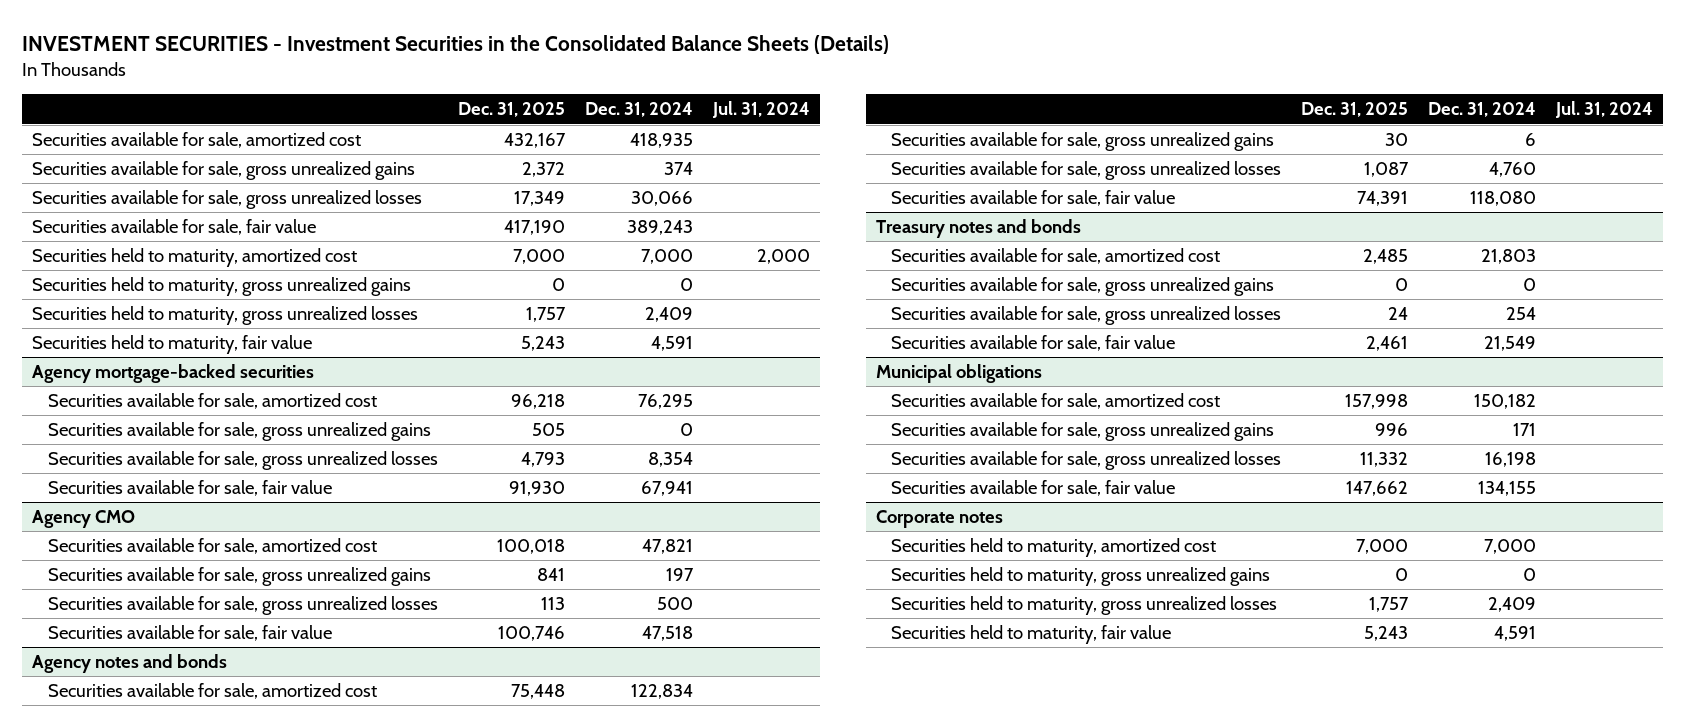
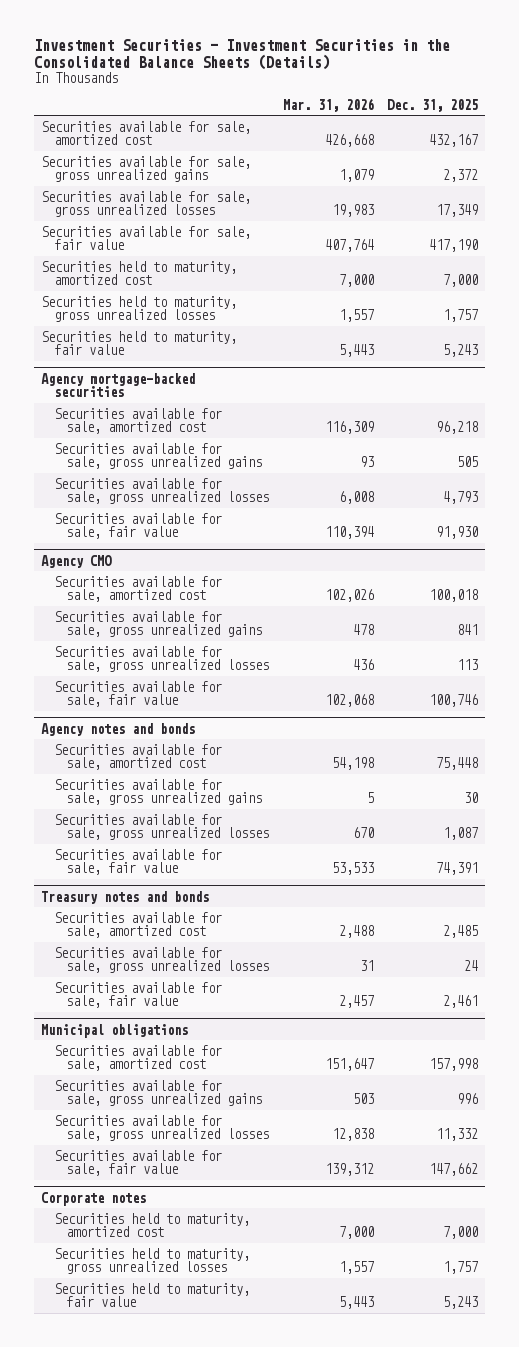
- INVESTMENT SECURITIES - Investment Securities in the Consolidated Balance Sheets (Details)
+ Investment Securities - Investment Securities in the Consolidated Balance Sheets (Details)
- | Dec. 31, 2025 | Dec. 31, 2024 | Jul. 31, 2024
+ | Mar. 31, 2026 | Dec. 31, 2025
- Securities held to maturity, gross unrealized gains | 0 | 0 |
@ Treasury notes and bonds
- Securities available for sale, gross unrealized gains | 0 | 0 |
@ Corporate notes
- Securities held to maturity, gross unrealized gains | 0 | 0 |

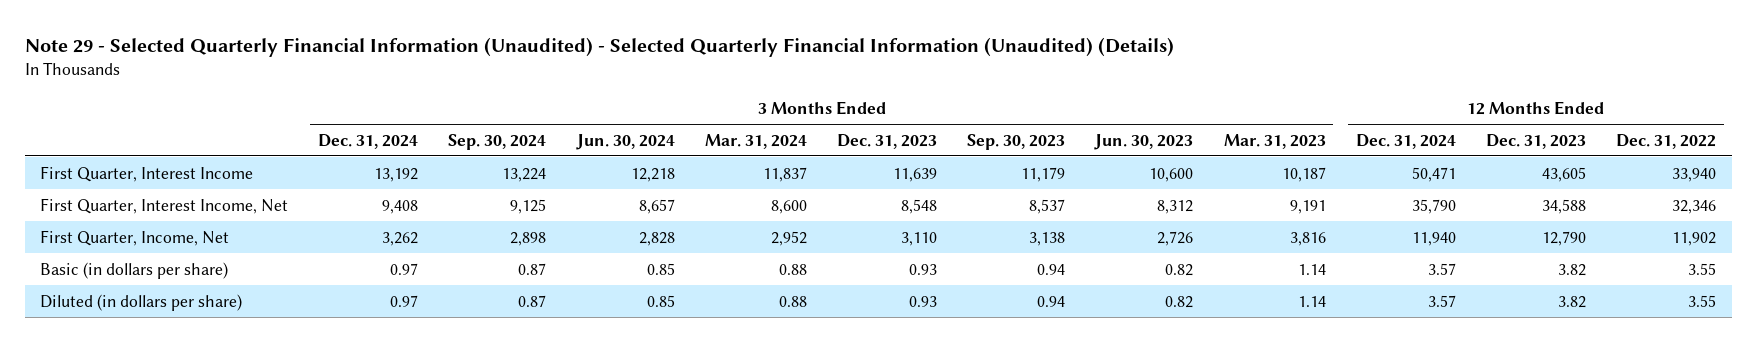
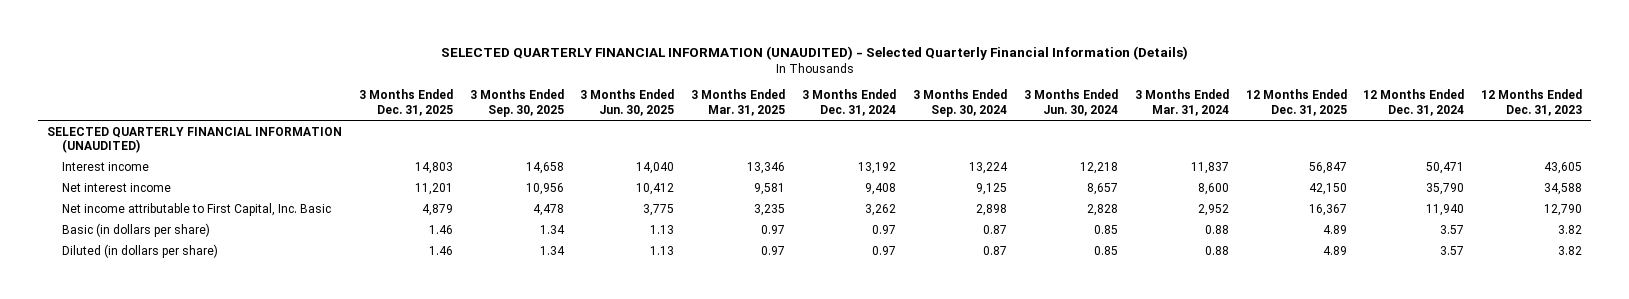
- Note 29 - Selected Quarterly Financial Information (Unaudited) - Selected Quarterly Financial Information (Unaudited) (Details)
+ SELECTED QUARTERLY FINANCIAL INFORMATION (UNAUDITED) - Selected Quarterly Financial Information (Details)
- | 3 Months Ended Dec. 31, 2024 | 3 Months Ended Sep. 30, 2024 | 3 Months Ended Jun. 30, 2024 | 3 Months Ended Mar. 31, 2024 | 3 Months Ended Dec. 31, 2023 | 3 Months Ended Sep. 30, 2023 | 3 Months Ended Jun. 30, 2023 | 3 Months Ended Mar. 31, 2023 | 12 Months Ended Dec. 31, 2024 | 12 Months Ended Dec. 31, 2023 | 12 Months Ended Dec. 31, 2022
+ | 3 Months Ended Dec. 31, 2025 | 3 Months Ended Sep. 30, 2025 | 3 Months Ended Jun. 30, 2025 | 3 Months Ended Mar. 31, 2025 | 3 Months Ended Dec. 31, 2024 | 3 Months Ended Sep. 30, 2024 | 3 Months Ended Jun. 30, 2024 | 3 Months Ended Mar. 31, 2024 | 12 Months Ended Dec. 31, 2025 | 12 Months Ended Dec. 31, 2024 | 12 Months Ended Dec. 31, 2023
- First Quarter, Interest Income | 13,192 | 13,224 | 12,218 | 11,837 | 11,639 | 11,179 | 10,600 | 10,187 | 50,471 | 43,605 | 33,940
- First Quarter, Interest Income, Net | 9,408 | 9,125 | 8,657 | 8,600 | 8,548 | 8,537 | 8,312 | 9,191 | 35,790 | 34,588 | 32,346
- First Quarter, Income, Net | 3,262 | 2,898 | 2,828 | 2,952 | 3,110 | 3,138 | 2,726 | 3,816 | 11,940 | 12,790 | 11,902
+ SELECTED QUARTERLY FINANCIAL INFORMATION (UNAUDITED)
+ Interest income | 14,803 | 14,658 | 14,040 | 13,346 | 13,192 | 13,224 | 12,218 | 11,837 | 56,847 | 50,471 | 43,605
+ Net interest income | 11,201 | 10,956 | 10,412 | 9,581 | 9,408 | 9,125 | 8,657 | 8,600 | 42,150 | 35,790 | 34,588
+ Net income attributable to First Capital, Inc. Basic | 4,879 | 4,478 | 3,775 | 3,235 | 3,262 | 2,898 | 2,828 | 2,952 | 16,367 | 11,940 | 12,790

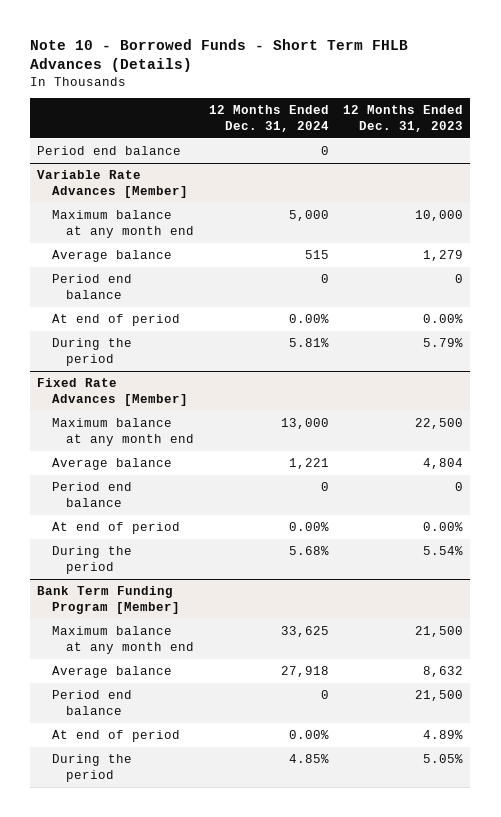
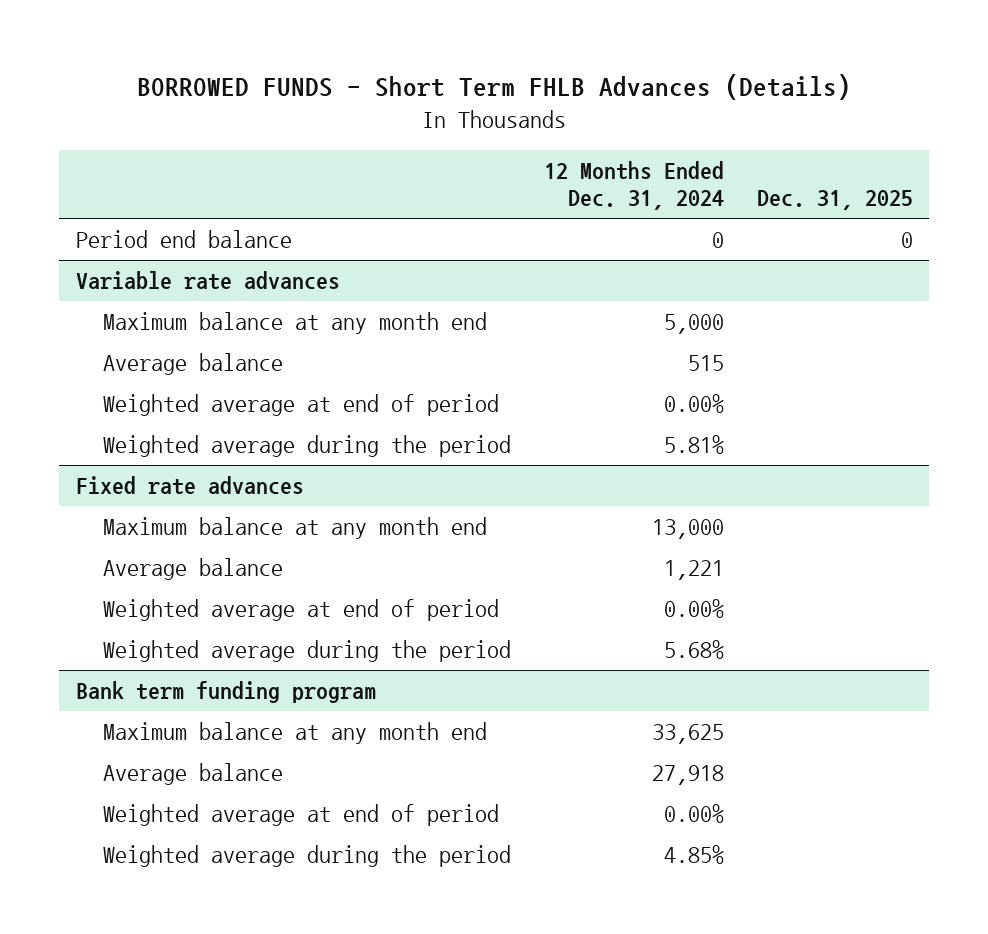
- Note 10 - Borrowed Funds - Short Term FHLB Advances (Details)
+ BORROWED FUNDS - Short Term FHLB Advances (Details)
- | 12 Months Ended Dec. 31, 2024 | 12 Months Ended Dec. 31, 2023
+ | 12 Months Ended Dec. 31, 2024 | Dec. 31, 2025
- Variable Rate Advances [Member]
+ Variable rate advances
- Period end balance | 0 | 0
- At end of period | 0.00% | 0.00%
- During the period | 5.81% | 5.79%
- Fixed Rate Advances [Member]
+ Weighted average at end of period | 0.00% |
+ Weighted average during the period | 5.81% |
+ Fixed rate advances
- Period end balance | 0 | 0
- At end of period | 0.00% | 0.00%
- During the period | 5.68% | 5.54%
- Bank Term Funding Program [Member]
+ Weighted average at end of period | 0.00% |
+ Weighted average during the period | 5.68% |
+ Bank term funding program
- Period end balance | 0 | 21,500
- At end of period | 0.00% | 4.89%
- During the period | 4.85% | 5.05%
+ Weighted average at end of period | 0.00% |
+ Weighted average during the period | 4.85% |

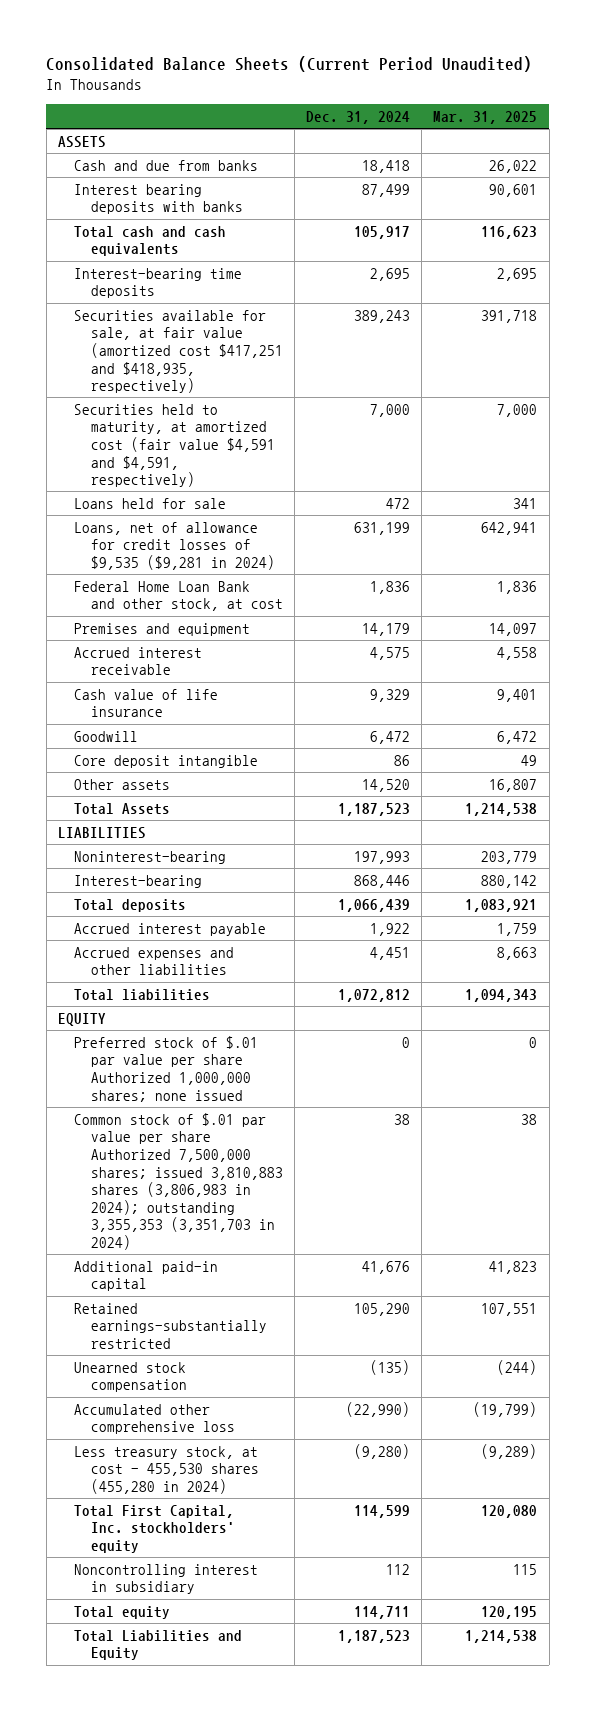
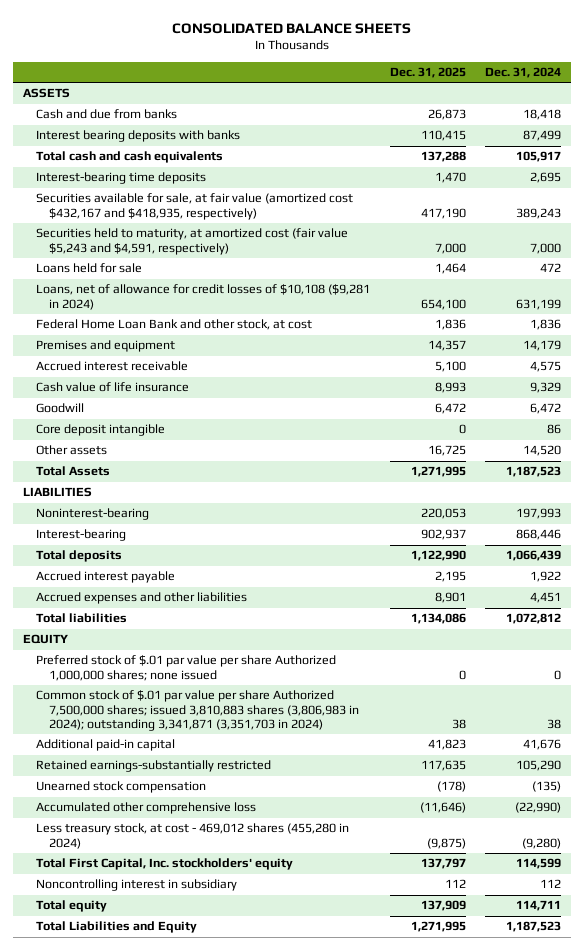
- Consolidated Balance Sheets (Current Period Unaudited)
+ CONSOLIDATED BALANCE SHEETS
- | Dec. 31, 2024 | Mar. 31, 2025
+ | Dec. 31, 2025 | Dec. 31, 2024
- Securities available for sale, at fair value (amortized cost $417,251 and $418,935, respectively) | 389,243 | 391,718
- Securities held to maturity, at amortized cost (fair value $4,591 and $4,591, respectively) | 7,000 | 7,000
+ Securities available for sale, at fair value (amortized cost $432,167 and $418,935, respectively) | 417,190 | 389,243
+ Securities held to maturity, at amortized cost (fair value $5,243 and $4,591, respectively) | 7,000 | 7,000
- Loans, net of allowance for credit losses of $9,535 ($9,281 in 2024) | 631,199 | 642,941
+ Loans, net of allowance for credit losses of $10,108 ($9,281 in 2024) | 654,100 | 631,199
- Common stock of $.01 par value per share Authorized 7,500,000 shares; issued 3,810,883 shares (3,806,983 in 2024); outstanding 3,355,353 (3,351,703 in 2024) | 38 | 38
+ Common stock of $.01 par value per share Authorized 7,500,000 shares; issued 3,810,883 shares (3,806,983 in 2024); outstanding 3,341,871 (3,351,703 in 2024) | 38 | 38
- Less treasury stock, at cost - 455,530 shares (455,280 in 2024) | (9,280) | (9,289)
+ Less treasury stock, at cost - 469,012 shares (455,280 in 2024) | (9,875) | (9,280)

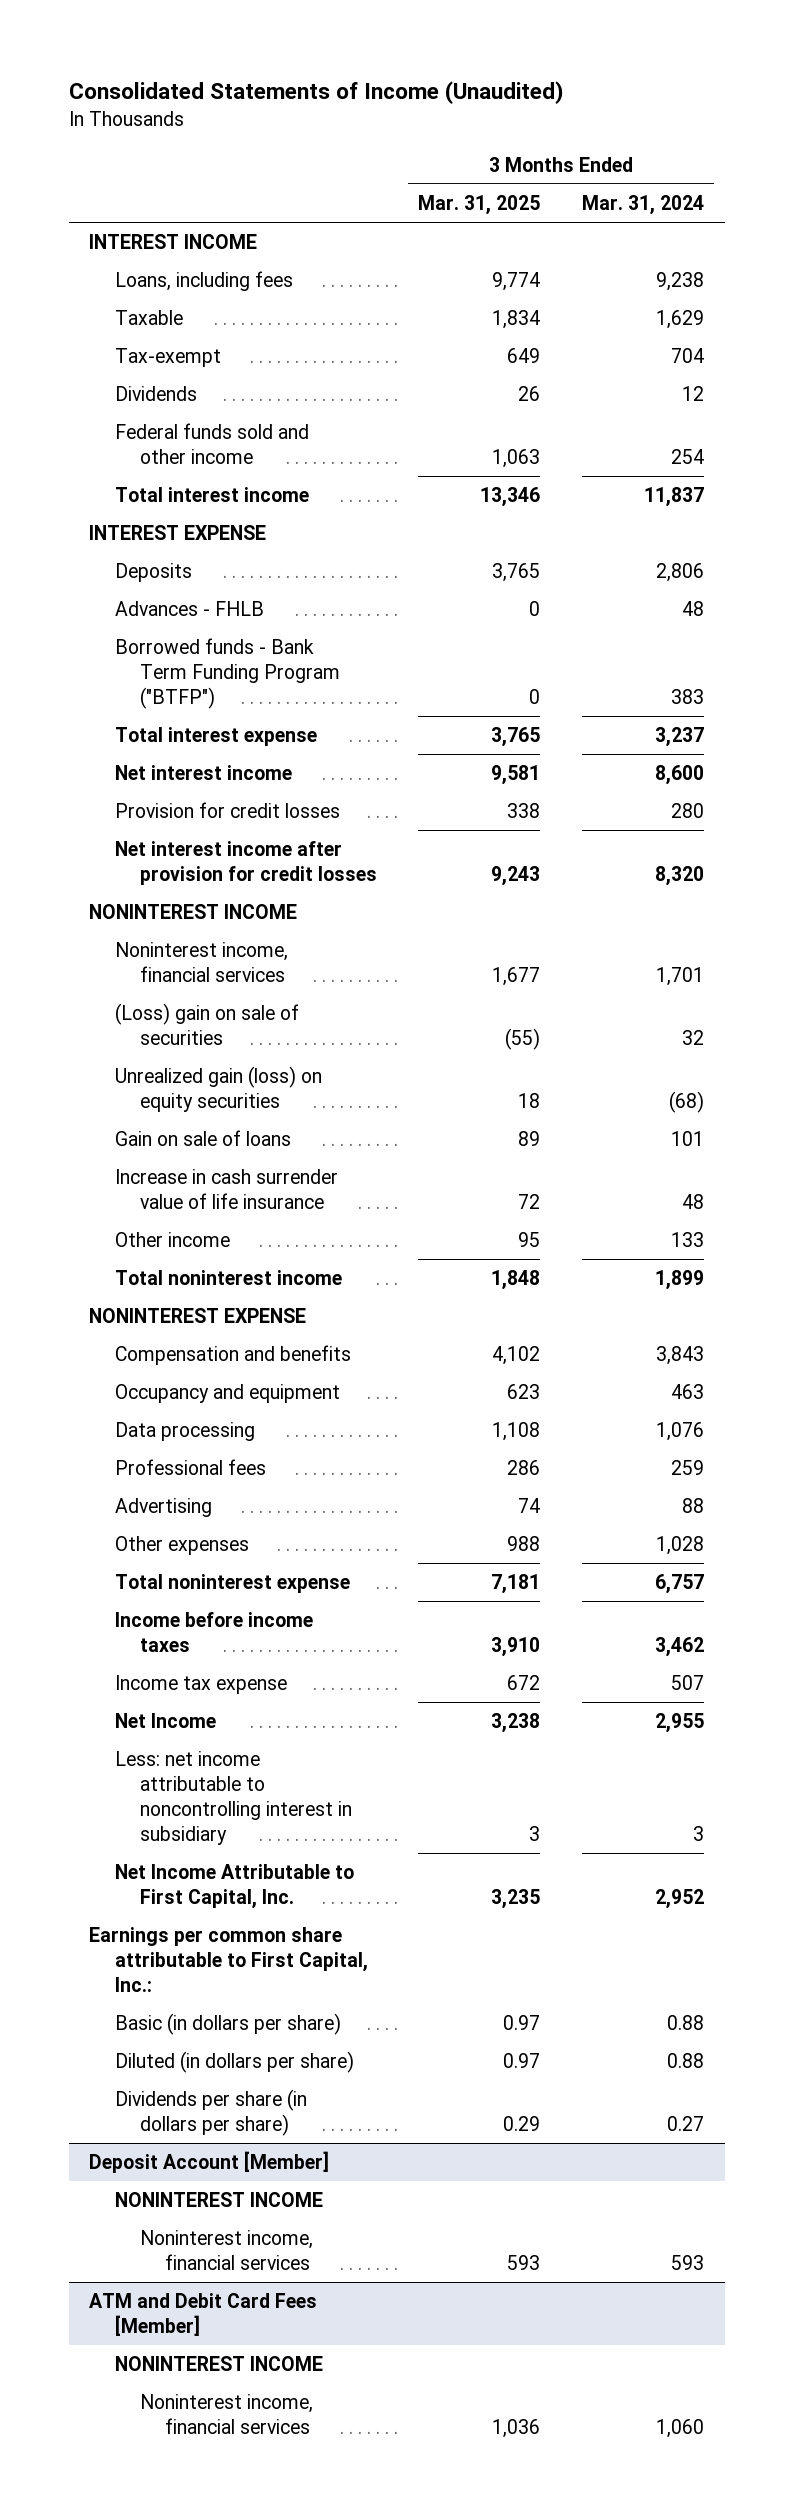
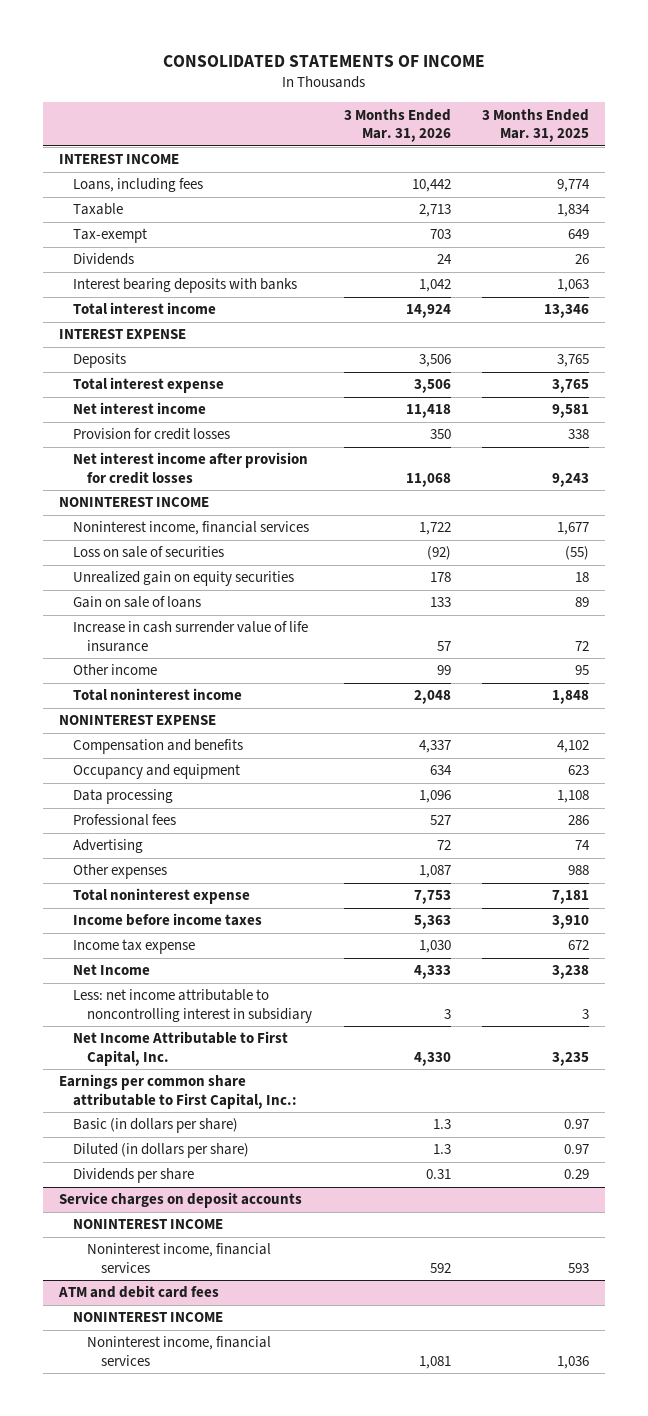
- Consolidated Statements of Income (Unaudited)
+ CONSOLIDATED STATEMENTS OF INCOME
- | 3 Months Ended Mar. 31, 2025 | 3 Months Ended Mar. 31, 2024
+ | 3 Months Ended Mar. 31, 2026 | 3 Months Ended Mar. 31, 2025
- Federal funds sold and other income | 1,063 | 254
+ Interest bearing deposits with banks | 1,042 | 1,063
- Advances - FHLB | 0 | 48
- Borrowed funds - Bank Term Funding Program ("BTFP") | 0 | 383
- (Loss) gain on sale of securities | (55) | 32
- Unrealized gain (loss) on equity securities | 18 | (68)
+ Loss on sale of securities | (92) | (55)
+ Unrealized gain on equity securities | 178 | 18
- Dividends per share (in dollars per share) | 0.29 | 0.27
- Deposit Account [Member]
+ Dividends per share | 0.31 | 0.29
+ Service charges on deposit accounts
- ATM and Debit Card Fees [Member]
+ ATM and debit card fees

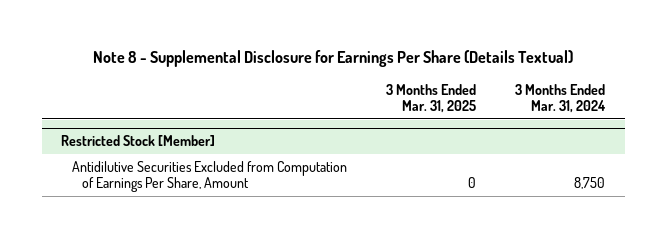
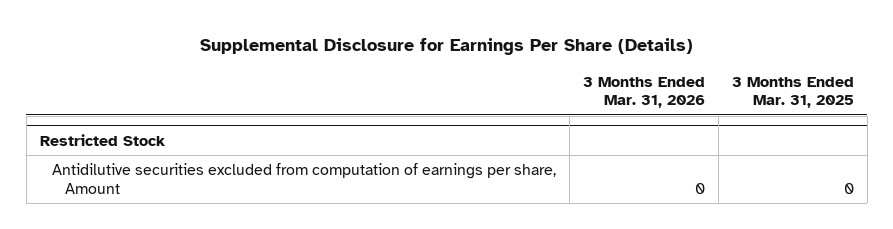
- Note 8 - Supplemental Disclosure for Earnings Per Share (Details Textual)
+ Supplemental Disclosure for Earnings Per Share (Details)
- | 3 Months Ended Mar. 31, 2025 | 3 Months Ended Mar. 31, 2024
+ | 3 Months Ended Mar. 31, 2026 | 3 Months Ended Mar. 31, 2025
- Restricted Stock [Member]
- Antidilutive Securities Excluded from Computation of Earnings Per Share, Amount | 0 | 8,750
+ Restricted Stock
+ Antidilutive securities excluded from computation of earnings per share, Amount | 0 | 0

